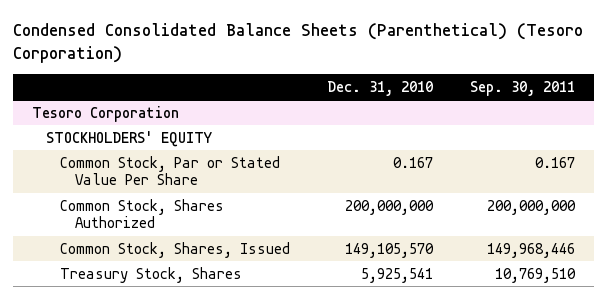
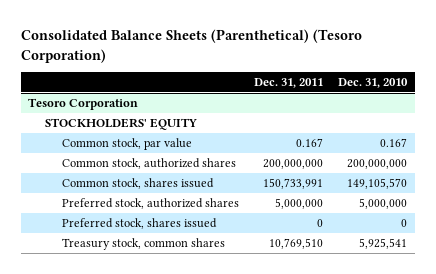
- Condensed Consolidated Balance Sheets (Parenthetical) (Tesoro Corporation)
+ Consolidated Balance Sheets (Parenthetical) (Tesoro Corporation)
- | Dec. 31, 2010 | Sep. 30, 2011
+ | Dec. 31, 2011 | Dec. 31, 2010
@ Tesoro Corporation
- Common Stock, Par or Stated Value Per Share | 0.167 | 0.167
- Common Stock, Shares Authorized | 200,000,000 | 200,000,000
- Common Stock, Shares, Issued | 149,105,570 | 149,968,446
- Treasury Stock, Shares | 5,925,541 | 10,769,510
+ Common stock, par value | 0.167 | 0.167
+ Common stock, authorized shares | 200,000,000 | 200,000,000
+ Common stock, shares issued | 150,733,991 | 149,105,570
+ Preferred stock, authorized shares | 5,000,000 | 5,000,000
+ Preferred stock, shares issued | 0 | 0
+ Treasury stock, common shares | 10,769,510 | 5,925,541

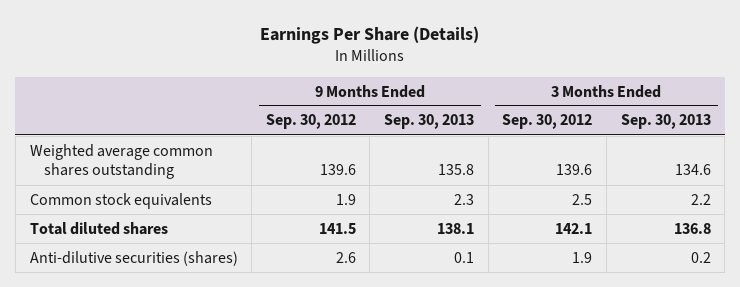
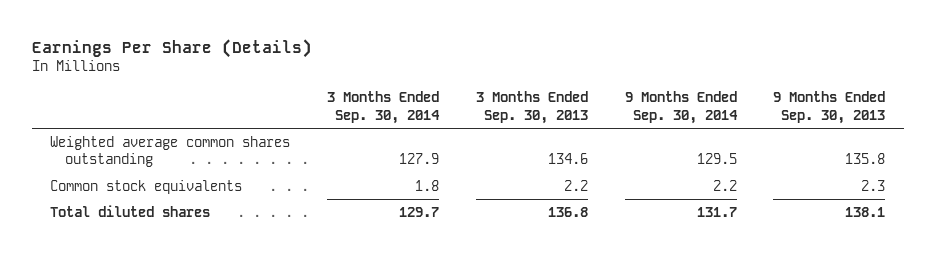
- | 9 Months Ended Sep. 30, 2012 | 9 Months Ended Sep. 30, 2013 | 3 Months Ended Sep. 30, 2012 | 3 Months Ended Sep. 30, 2013
+ | 3 Months Ended Sep. 30, 2014 | 3 Months Ended Sep. 30, 2013 | 9 Months Ended Sep. 30, 2014 | 9 Months Ended Sep. 30, 2013
- Anti-dilutive securities (shares) | 2.6 | 0.1 | 1.9 | 0.2

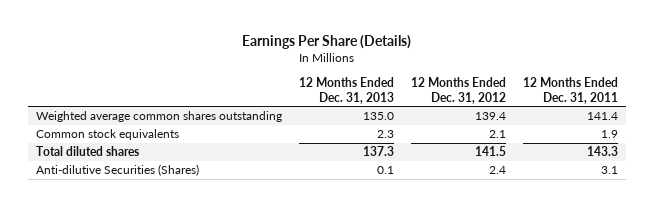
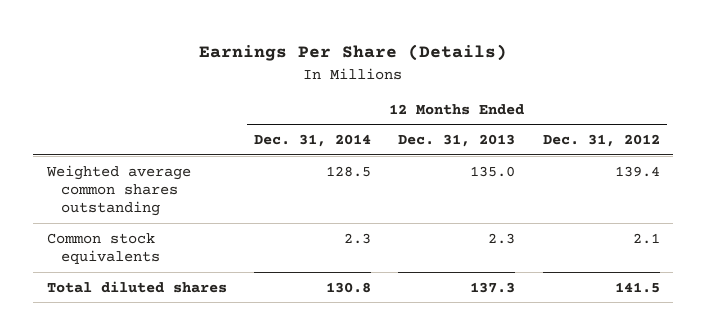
- | 12 Months Ended Dec. 31, 2013 | 12 Months Ended Dec. 31, 2012 | 12 Months Ended Dec. 31, 2011
+ | 12 Months Ended Dec. 31, 2014 | 12 Months Ended Dec. 31, 2013 | 12 Months Ended Dec. 31, 2012
- Anti-dilutive Securities (Shares) | 0.1 | 2.4 | 3.1

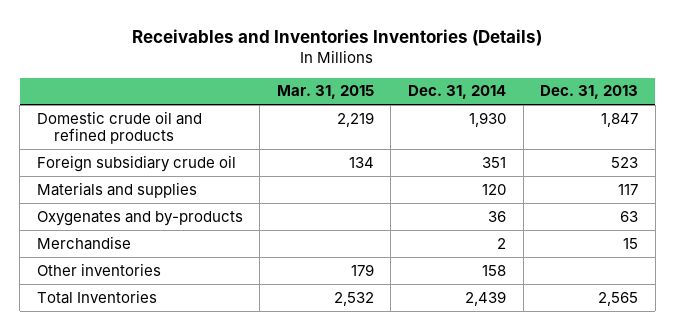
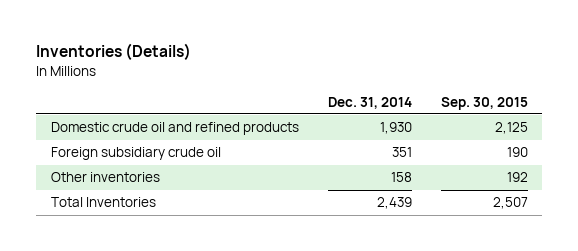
- Receivables and Inventories Inventories (Details)
+ Inventories (Details)
- | Mar. 31, 2015 | Dec. 31, 2014 | Dec. 31, 2013
+ | Dec. 31, 2014 | Sep. 30, 2015
- Materials and supplies | | 120 | 117
- Oxygenates and by-products | | 36 | 63
- Merchandise | | 2 | 15

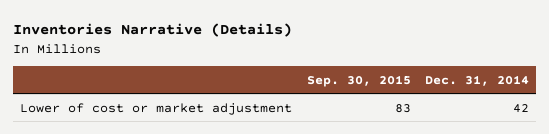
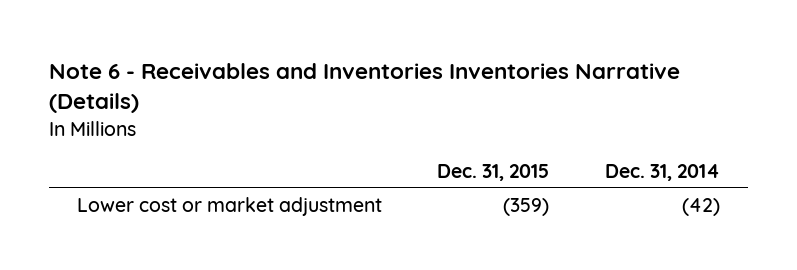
- Inventories Narrative (Details)
+ Note 6 - Receivables and Inventories Inventories Narrative (Details)
- | Sep. 30, 2015 | Dec. 31, 2014
+ | Dec. 31, 2015 | Dec. 31, 2014
- Lower of cost or market adjustment | 83 | 42
+ Lower cost or market adjustment | (359) | (42)

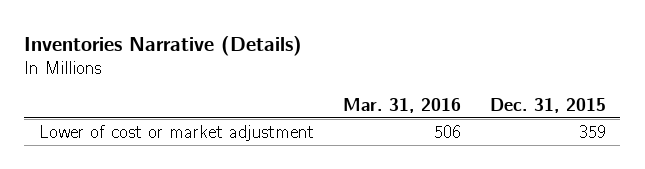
- Note 6 - Receivables and Inventories Inventories Narrative (Details)
+ Inventories Narrative (Details)
- | Dec. 31, 2015 | Dec. 31, 2014
+ | Mar. 31, 2016 | Dec. 31, 2015
- Lower cost or market adjustment | (359) | (42)
+ Lower of cost or market adjustment | 506 | 359

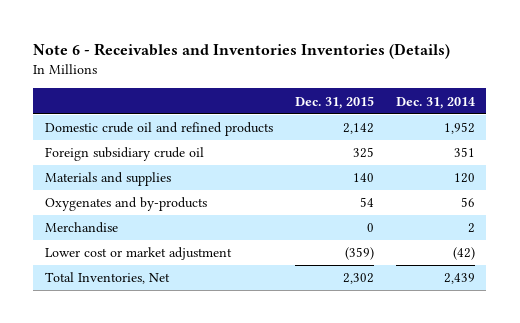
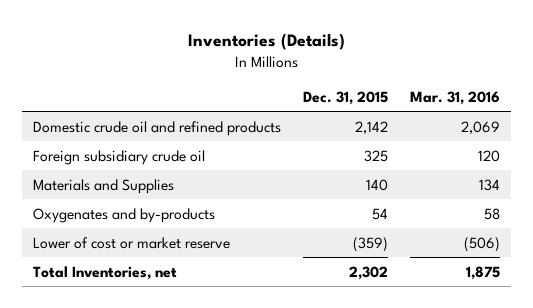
- Note 6 - Receivables and Inventories Inventories (Details)
+ Inventories (Details)
- | Dec. 31, 2015 | Dec. 31, 2014
+ | Dec. 31, 2015 | Mar. 31, 2016
- Materials and supplies | 140 | 120
+ Materials and Supplies | 140 | 134
- Merchandise | 0 | 2
- Lower cost or market adjustment | (359) | (42)
- Total Inventories, Net | 2,302 | 2,439
+ Lower of cost or market reserve | (359) | (506)
+ Total Inventories, net | 2,302 | 1,875

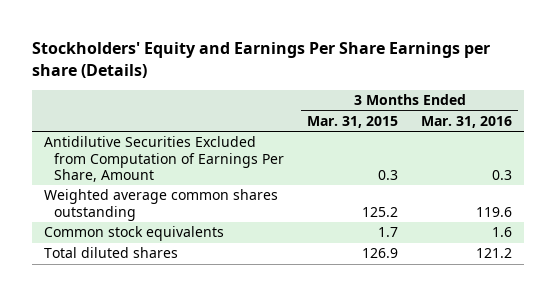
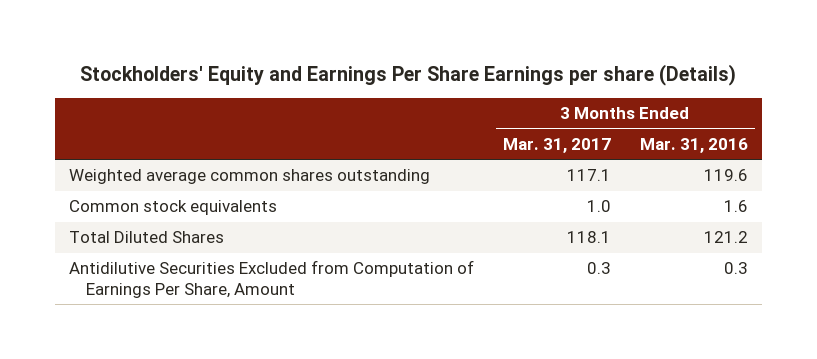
- | 3 Months Ended Mar. 31, 2015 | 3 Months Ended Mar. 31, 2016
+ | 3 Months Ended Mar. 31, 2017 | 3 Months Ended Mar. 31, 2016
- Total diluted shares | 126.9 | 121.2
+ Total Diluted Shares | 118.1 | 121.2
moved down: Antidilutive Securities Excluded from Computation of Earnings Per Share, Amount | 0.3 | 0.3

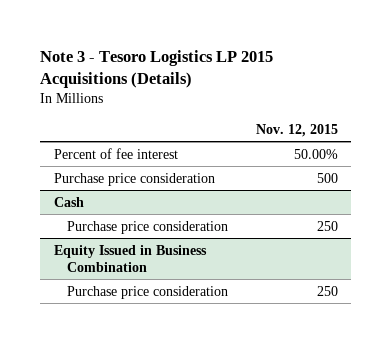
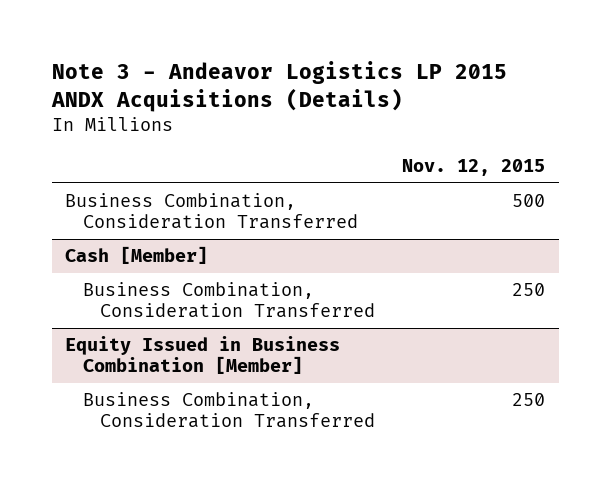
- Note 3 - Tesoro Logistics LP 2015 Acquisitions (Details)
+ Note 3 - Andeavor Logistics LP 2015 ANDX Acquisitions (Details)
- Percent of fee interest | 50.00%
- Purchase price consideration | 500
- Cash
- Purchase price consideration | 250
- Equity Issued in Business Combination
- Purchase price consideration | 250
+ Business Combination, Consideration Transferred | 500
+ Cash [Member]
+ Business Combination, Consideration Transferred | 250
+ Equity Issued in Business Combination [Member]
+ Business Combination, Consideration Transferred | 250

